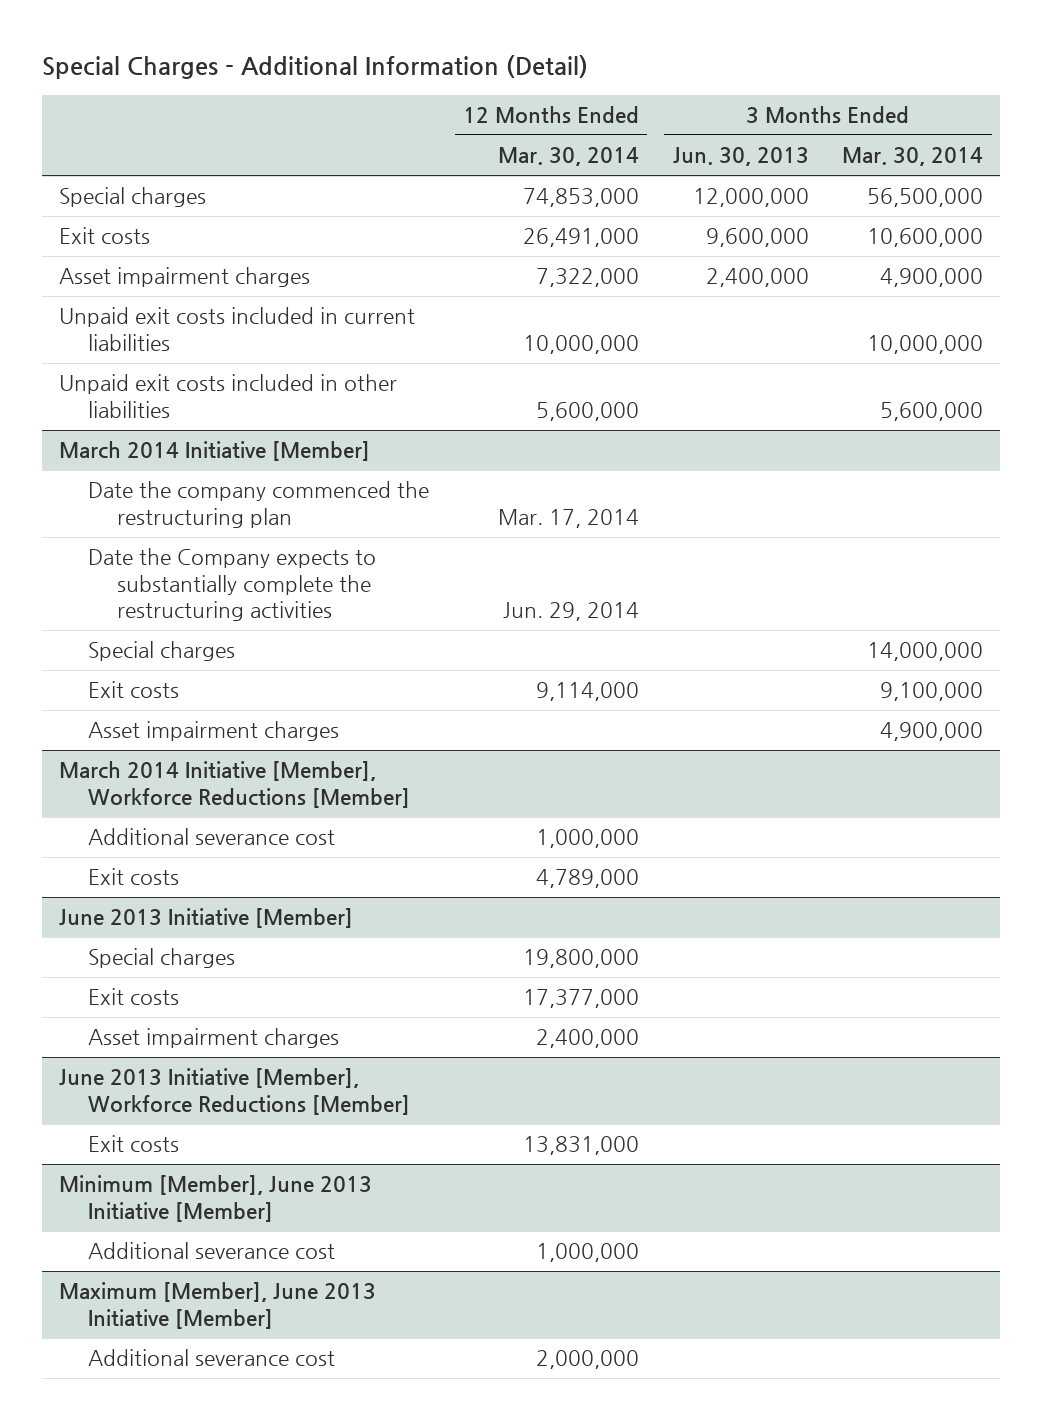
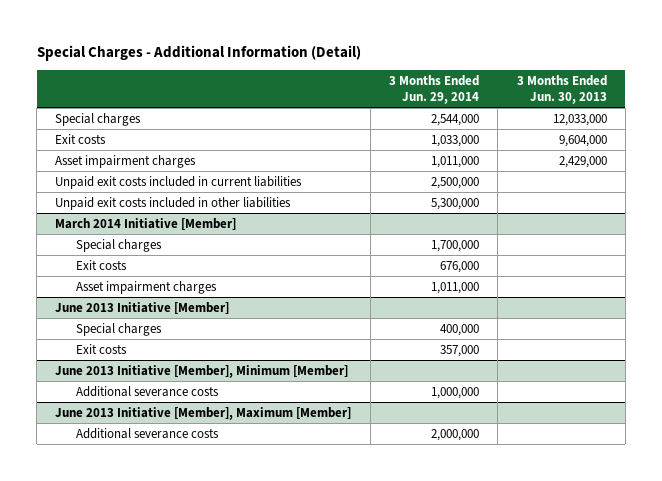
- | 12 Months Ended Mar. 30, 2014 | 3 Months Ended Jun. 30, 2013 | 3 Months Ended Mar. 30, 2014
+ | 3 Months Ended Jun. 29, 2014 | 3 Months Ended Jun. 30, 2013
- Special charges | 74,853,000 | 12,000,000 | 56,500,000
- Exit costs | 26,491,000 | 9,600,000 | 10,600,000
- Asset impairment charges | 7,322,000 | 2,400,000 | 4,900,000
+ Special charges | 2,544,000 | 12,033,000
+ Exit costs | 1,033,000 | 9,604,000
+ Asset impairment charges | 1,011,000 | 2,429,000
@ March 2014 Initiative [Member]
- Date the company commenced the restructuring plan | Mar. 17, 2014 | |
- Date the Company expects to substantially complete the restructuring activities | Jun. 29, 2014 | |
- March 2014 Initiative [Member], Workforce Reductions [Member]
- Additional severance cost | 1,000,000 | |
- Exit costs | 4,789,000 | |
@ June 2013 Initiative [Member]
- Asset impairment charges | 2,400,000 | |
- June 2013 Initiative [Member], Workforce Reductions [Member]
- Exit costs | 13,831,000 | |
- Minimum [Member], June 2013 Initiative [Member]
- Additional severance cost | 1,000,000 | |
- Maximum [Member], June 2013 Initiative [Member]
- Additional severance cost | 2,000,000 | |
+ June 2013 Initiative [Member], Minimum [Member]
+ Additional severance costs | 1,000,000 |
+ June 2013 Initiative [Member], Maximum [Member]
+ Additional severance costs | 2,000,000 |

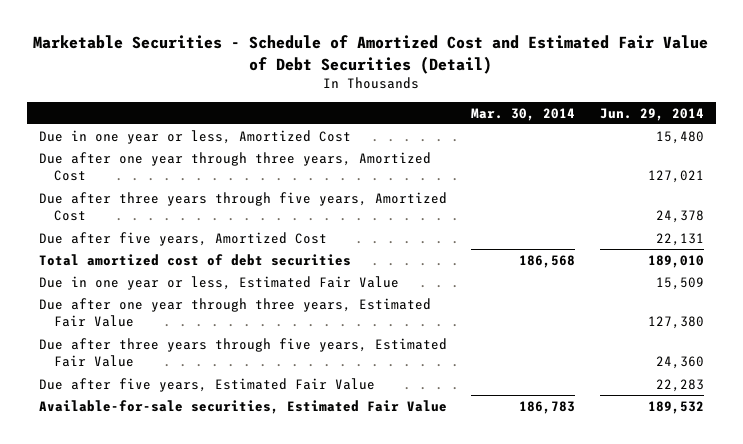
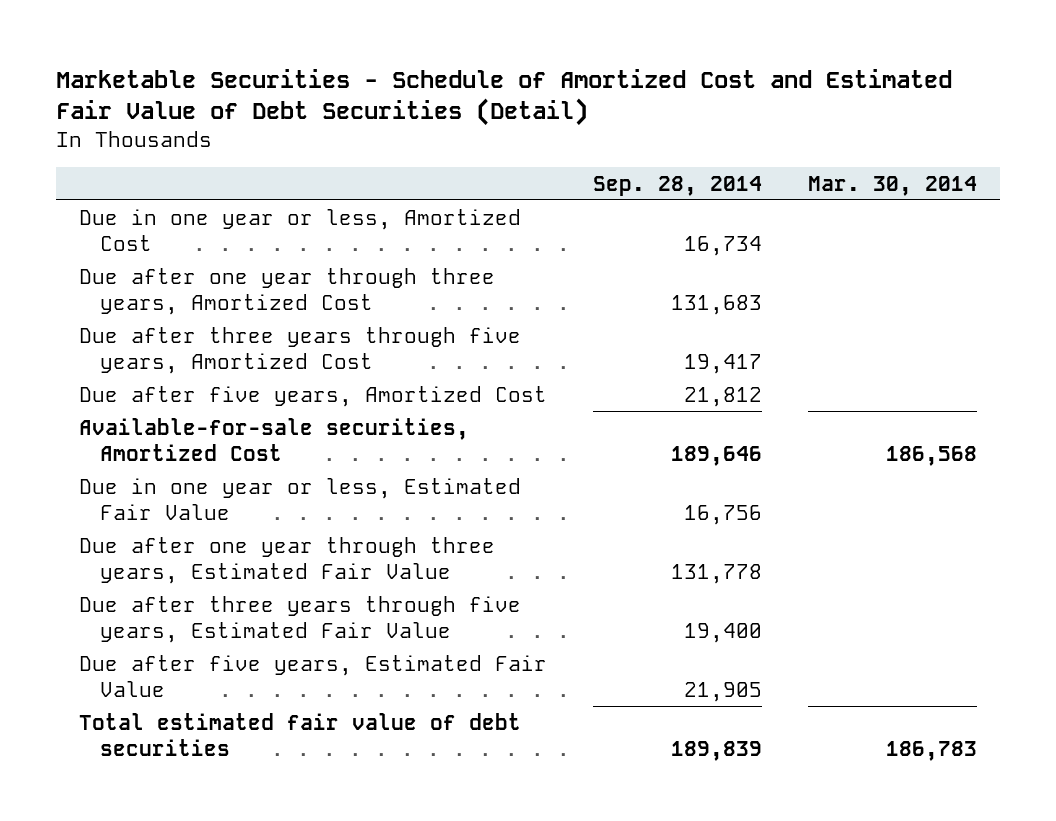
- | Mar. 30, 2014 | Jun. 29, 2014
+ | Sep. 28, 2014 | Mar. 30, 2014
- Total amortized cost of debt securities | 186,568 | 189,010
+ Available-for-sale securities, Amortized Cost | 189,646 | 186,568
- Available-for-sale securities, Estimated Fair Value | 186,783 | 189,532
+ Total estimated fair value of debt securities | 189,839 | 186,783

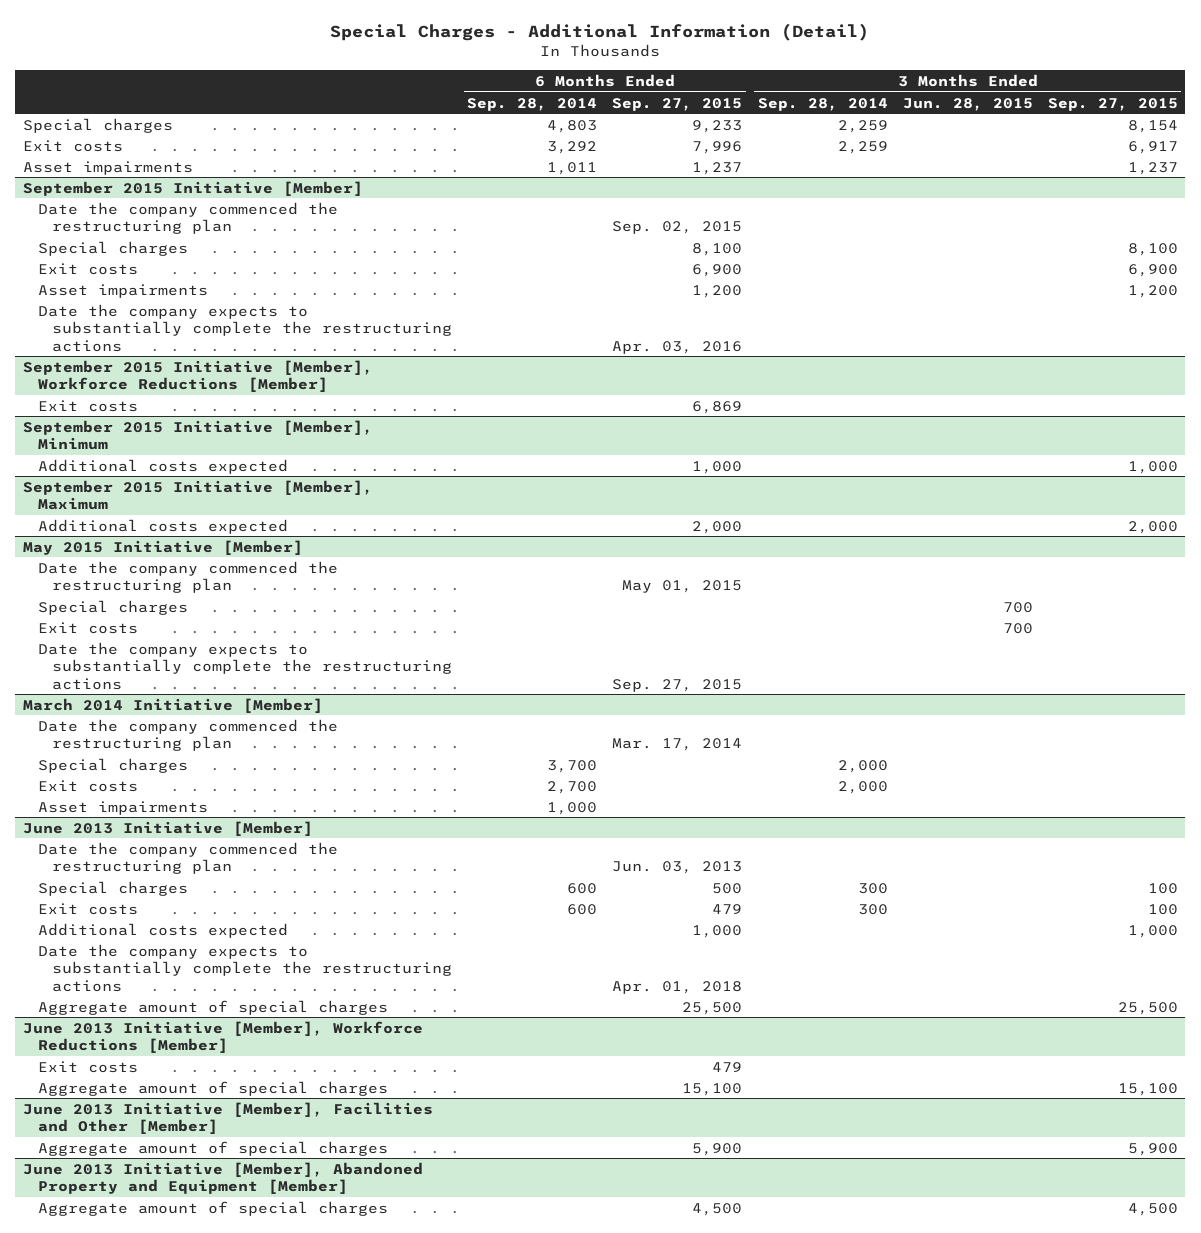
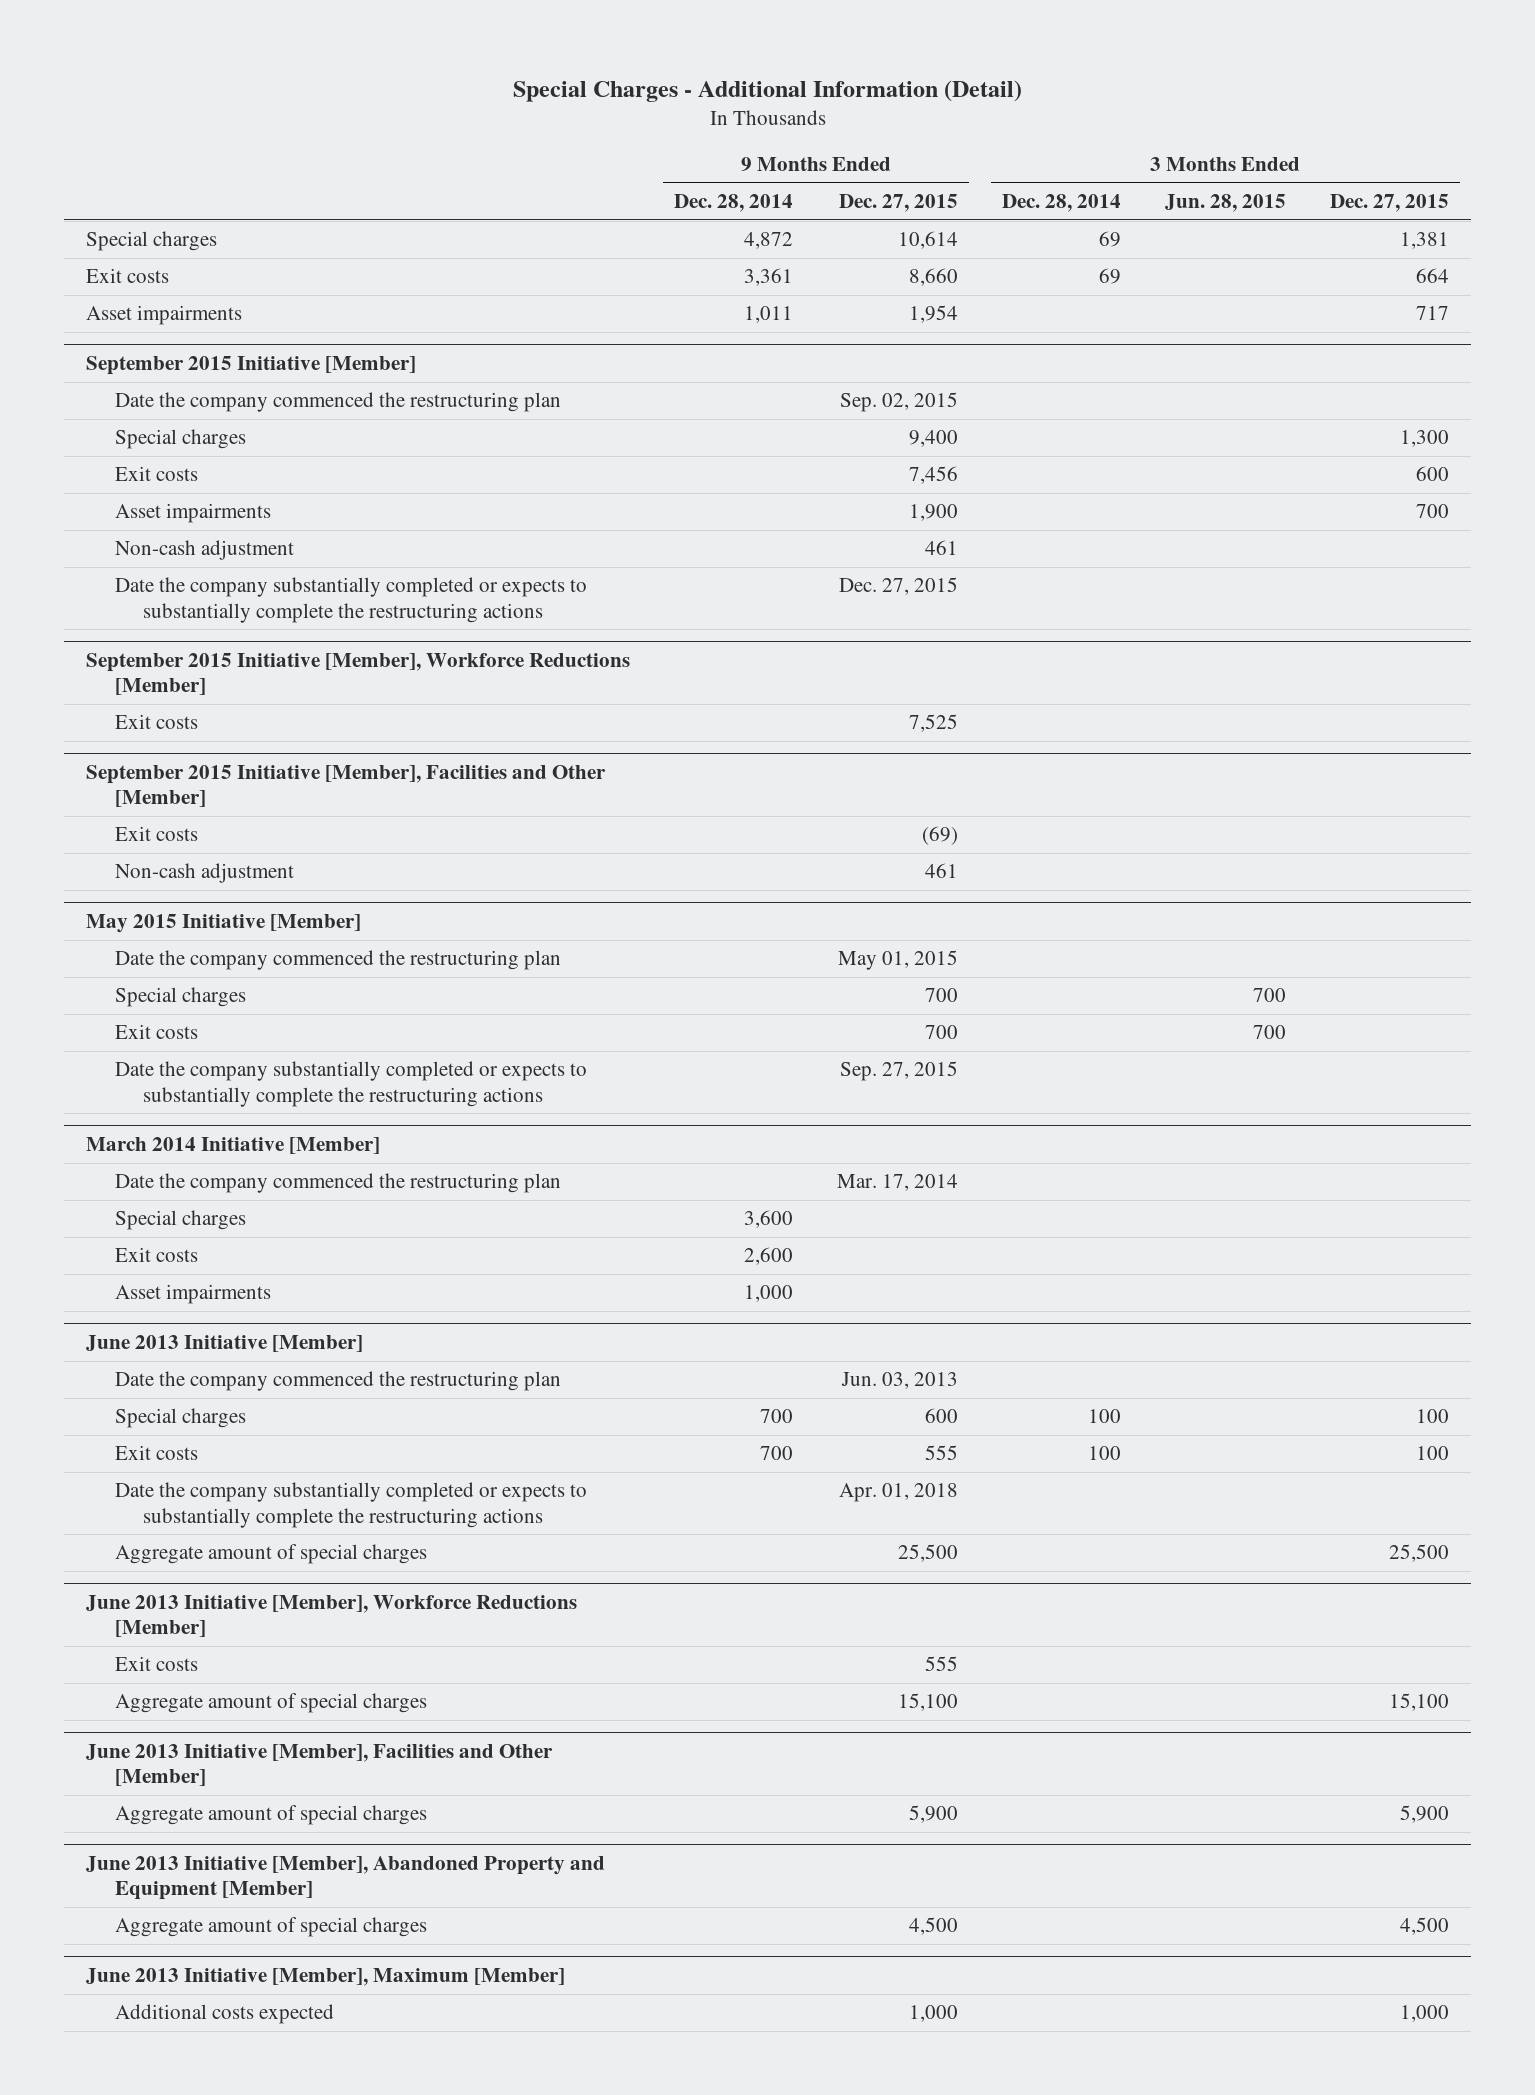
- | 6 Months Ended Sep. 28, 2014 | 6 Months Ended Sep. 27, 2015 | 3 Months Ended Sep. 28, 2014 | 3 Months Ended Jun. 28, 2015 | 3 Months Ended Sep. 27, 2015
+ | 9 Months Ended Dec. 28, 2014 | 9 Months Ended Dec. 27, 2015 | 3 Months Ended Dec. 28, 2014 | 3 Months Ended Jun. 28, 2015 | 3 Months Ended Dec. 27, 2015
@ September 2015 Initiative [Member]
- Date the company expects to substantially complete the restructuring actions | | Apr. 03, 2016 | | |
+ Non-cash adjustment | | 461 | | |
+ Date the company substantially completed or expects to substantially complete the restructuring actions | | Dec. 27, 2015 | | |
- September 2015 Initiative [Member], Minimum
- Additional costs expected | | 1,000 | | | 1,000
- September 2015 Initiative [Member], Maximum
- Additional costs expected | | 2,000 | | | 2,000
+ September 2015 Initiative [Member], Facilities and Other [Member]
+ Exit costs | | (69) | | |
+ Non-cash adjustment | | 461 | | |
@ May 2015 Initiative [Member]
- Date the company expects to substantially complete the restructuring actions | | Sep. 27, 2015 | | |
+ Date the company substantially completed or expects to substantially complete the restructuring actions | | Sep. 27, 2015 | | |
@ June 2013 Initiative [Member]
- Additional costs expected | | 1,000 | | | 1,000
- Date the company expects to substantially complete the restructuring actions | | Apr. 01, 2018 | | |
+ Date the company substantially completed or expects to substantially complete the restructuring actions | | Apr. 01, 2018 | | |
+ June 2013 Initiative [Member], Maximum [Member]
+ Additional costs expected | | 1,000 | | | 1,000

